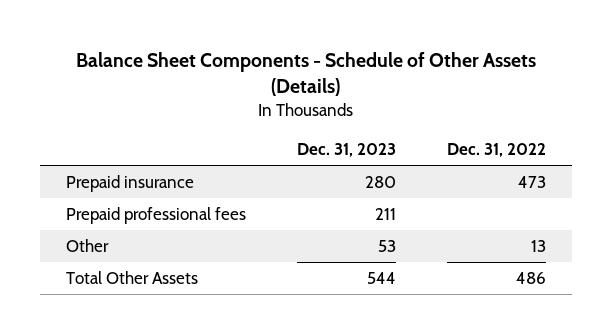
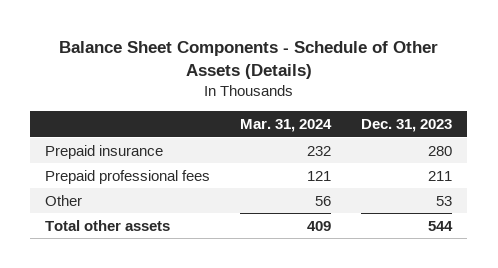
- | Dec. 31, 2023 | Dec. 31, 2022
+ | Mar. 31, 2024 | Dec. 31, 2023
- Total Other Assets | 544 | 486
+ Total other assets | 409 | 544

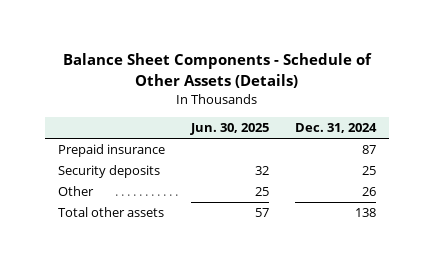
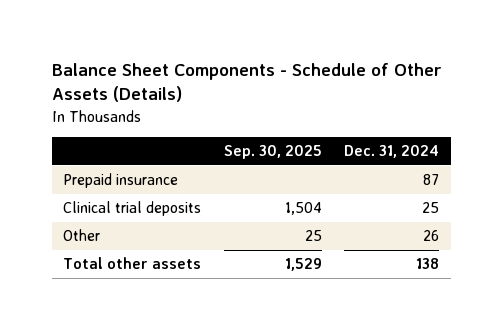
- | Jun. 30, 2025 | Dec. 31, 2024
+ | Sep. 30, 2025 | Dec. 31, 2024
- Security deposits | 32 | 25
+ Clinical trial deposits | 1,504 | 25

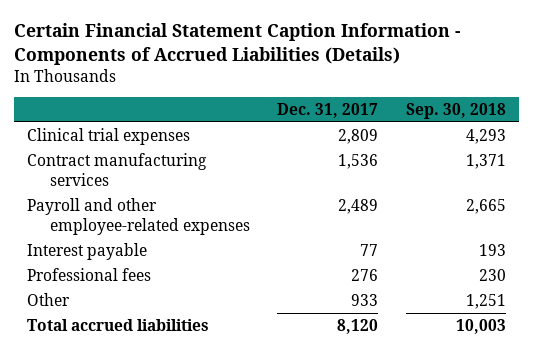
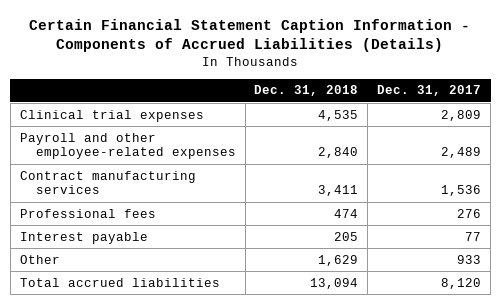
- | Dec. 31, 2017 | Sep. 30, 2018
+ | Dec. 31, 2018 | Dec. 31, 2017
moved down: Contract manufacturing services | 3,411 | 1,536
moved down: Interest payable | 205 | 77

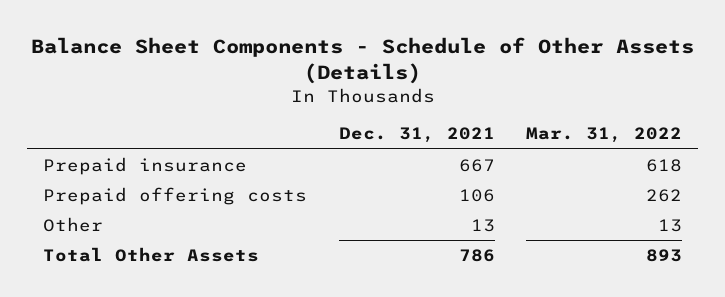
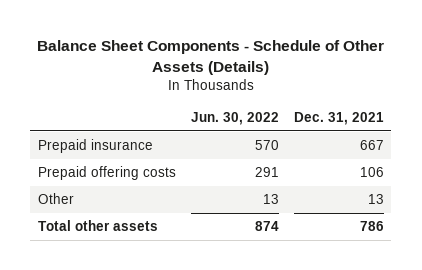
- | Dec. 31, 2021 | Mar. 31, 2022
+ | Jun. 30, 2022 | Dec. 31, 2021
- Total Other Assets | 786 | 893
+ Total other assets | 874 | 786

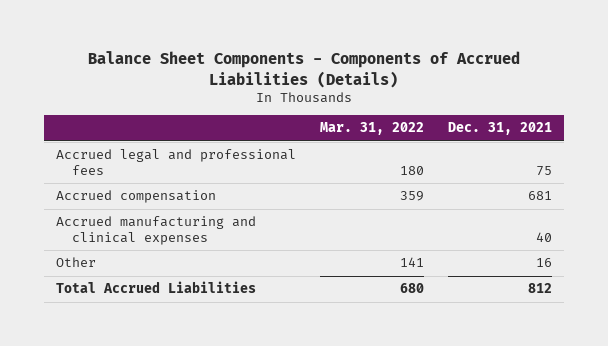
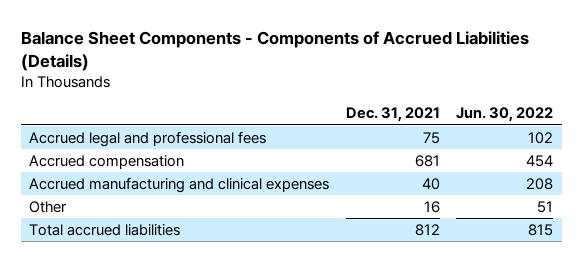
- | Mar. 31, 2022 | Dec. 31, 2021
+ | Dec. 31, 2021 | Jun. 30, 2022
- Total Accrued Liabilities | 680 | 812
+ Total accrued liabilities | 812 | 815

